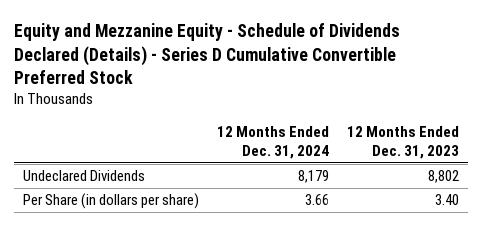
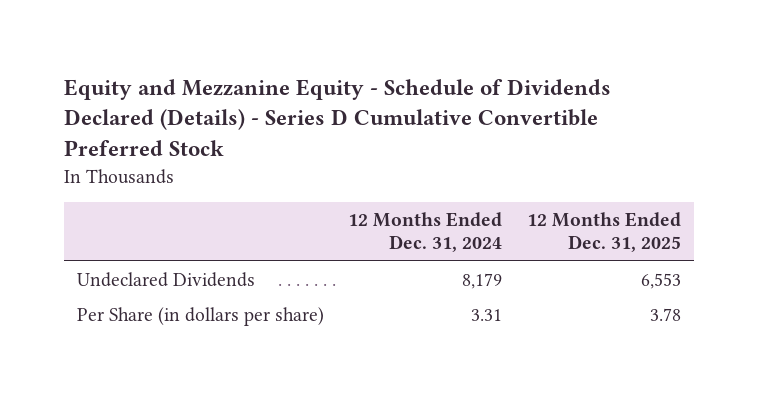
- | 12 Months Ended Dec. 31, 2024 | 12 Months Ended Dec. 31, 2023
+ | 12 Months Ended Dec. 31, 2024 | 12 Months Ended Dec. 31, 2025
- Per Share (in dollars per share) | 3.66 | 3.40
+ Per Share (in dollars per share) | 3.31 | 3.78

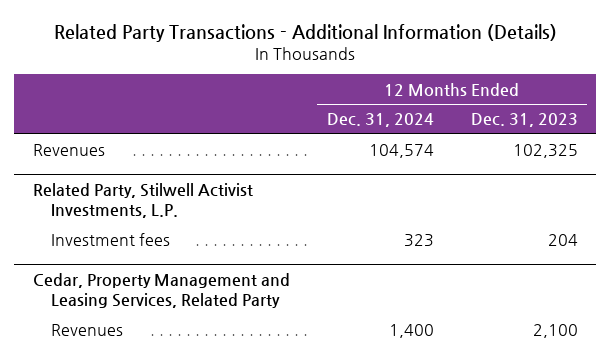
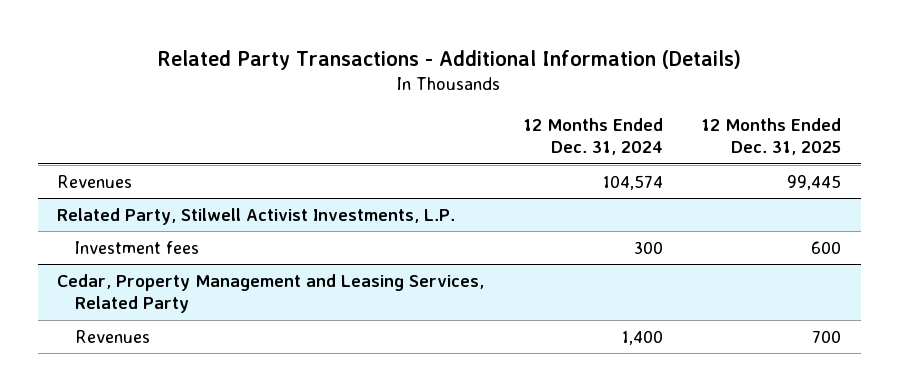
- | 12 Months Ended Dec. 31, 2024 | 12 Months Ended Dec. 31, 2023
+ | 12 Months Ended Dec. 31, 2024 | 12 Months Ended Dec. 31, 2025
@ Related Party, Stilwell Activist Investments, L.P.
- Investment fees | 323 | 204
+ Investment fees | 300 | 600

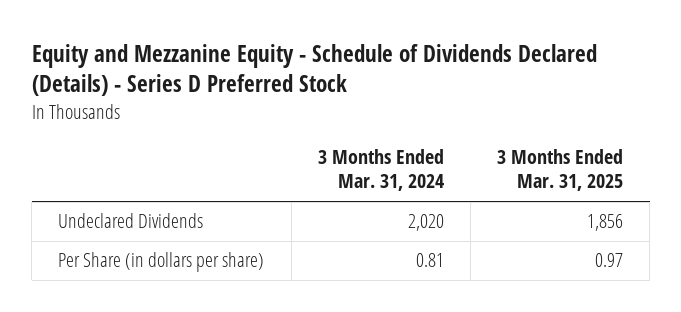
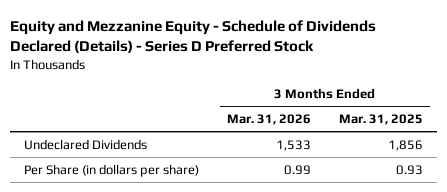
- | 3 Months Ended Mar. 31, 2024 | 3 Months Ended Mar. 31, 2025
+ | 3 Months Ended Mar. 31, 2026 | 3 Months Ended Mar. 31, 2025
- Per Share (in dollars per share) | 0.81 | 0.97
+ Per Share (in dollars per share) | 0.99 | 0.93

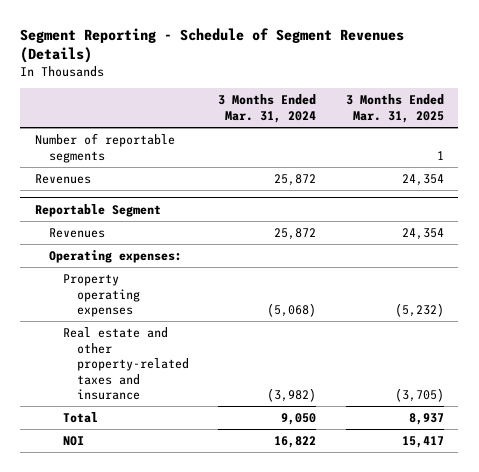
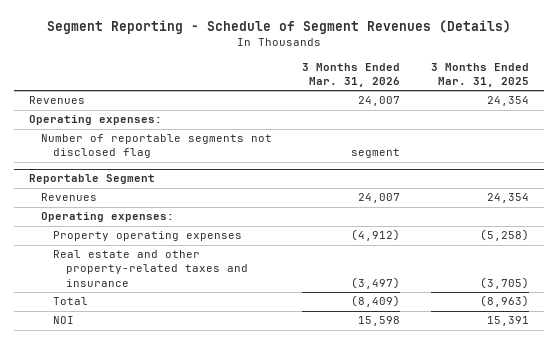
- | 3 Months Ended Mar. 31, 2024 | 3 Months Ended Mar. 31, 2025
+ | 3 Months Ended Mar. 31, 2026 | 3 Months Ended Mar. 31, 2025
- Number of reportable segments | | 1
+ Operating expenses:
+ Number of reportable segments not disclosed flag | segment |
@ Reportable Segment
- Property operating expenses | (5,068) | (5,232)
+ Property operating expenses | (4,912) | (5,258)
- Total | 9,050 | 8,937
- NOI | 16,822 | 15,417
+ Total | (8,409) | (8,963)
+ NOI | 15,598 | 15,391

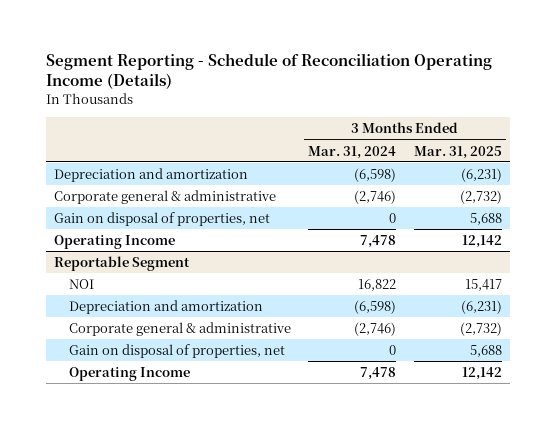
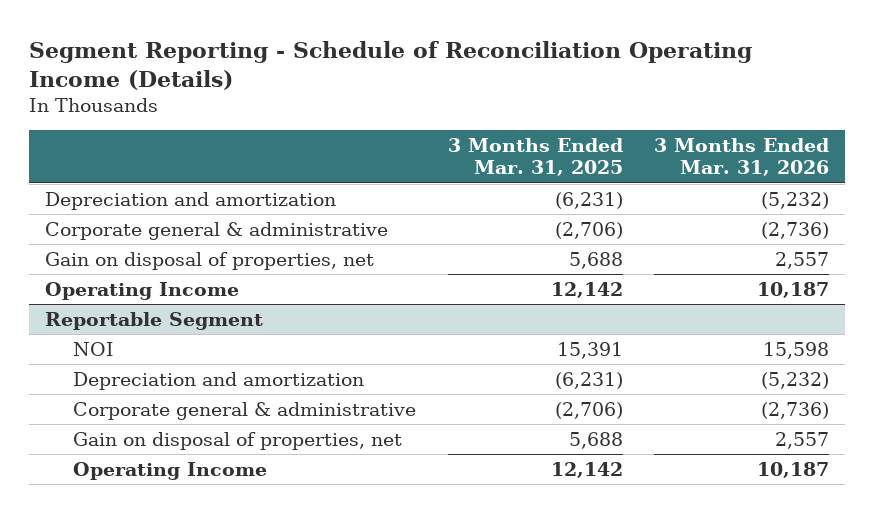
- | 3 Months Ended Mar. 31, 2024 | 3 Months Ended Mar. 31, 2025
+ | 3 Months Ended Mar. 31, 2025 | 3 Months Ended Mar. 31, 2026
- Corporate general & administrative | (2,746) | (2,732)
+ Corporate general & administrative | (2,706) | (2,736)
@ Reportable Segment
- NOI | 16,822 | 15,417
+ NOI | 15,391 | 15,598
- Corporate general & administrative | (2,746) | (2,732)
+ Corporate general & administrative | (2,706) | (2,736)

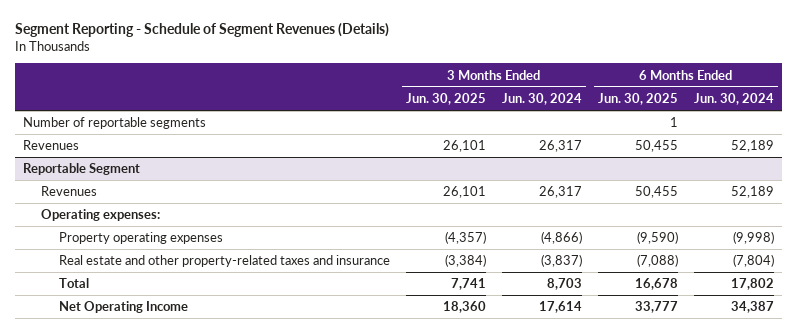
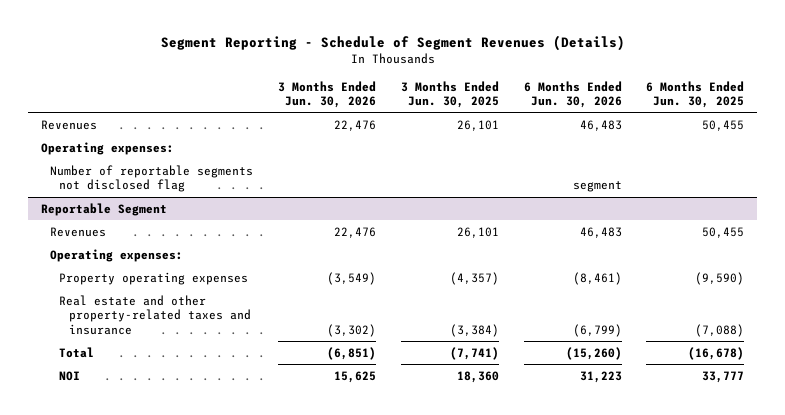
- | 3 Months Ended Jun. 30, 2025 | 3 Months Ended Jun. 30, 2024 | 6 Months Ended Jun. 30, 2025 | 6 Months Ended Jun. 30, 2024
+ | 3 Months Ended Jun. 30, 2026 | 3 Months Ended Jun. 30, 2025 | 6 Months Ended Jun. 30, 2026 | 6 Months Ended Jun. 30, 2025
- Number of reportable segments | | | 1 |
+ Operating expenses:
+ Number of reportable segments not disclosed flag | | | segment |
@ Reportable Segment
- Total | 7,741 | 8,703 | 16,678 | 17,802
- Net Operating Income | 18,360 | 17,614 | 33,777 | 34,387
+ Total | (6,851) | (7,741) | (15,260) | (16,678)
+ NOI | 15,625 | 18,360 | 31,223 | 33,777

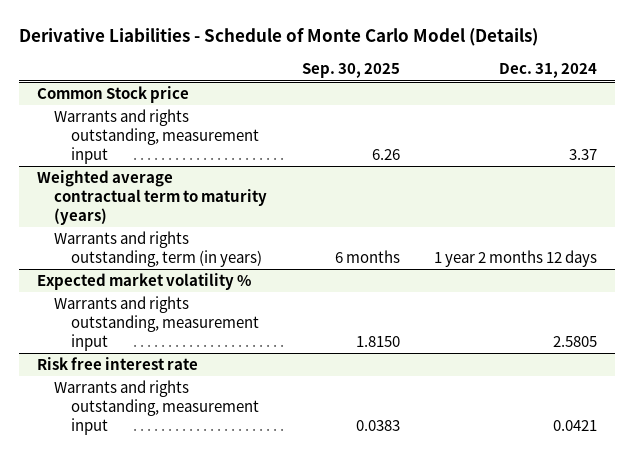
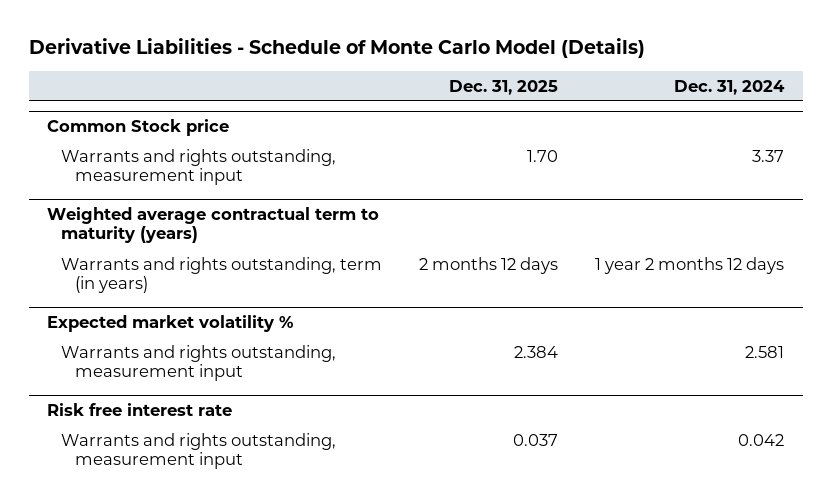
- | Sep. 30, 2025 | Dec. 31, 2024
+ | Dec. 31, 2025 | Dec. 31, 2024
@ Expected market volatility %
- Warrants and rights outstanding, measurement input | 1.8150 | 2.5805
+ Warrants and rights outstanding, measurement input | 2.384 | 2.581
@ Risk free interest rate
- Warrants and rights outstanding, measurement input | 0.0383 | 0.0421
+ Warrants and rights outstanding, measurement input | 0.037 | 0.042

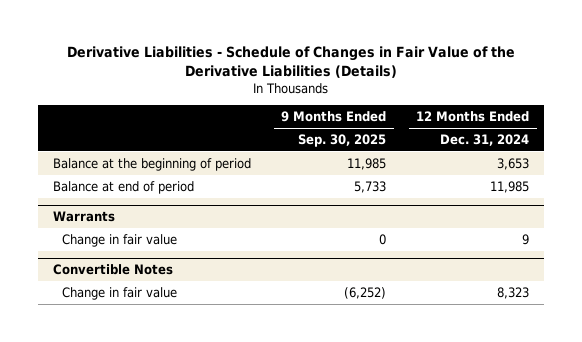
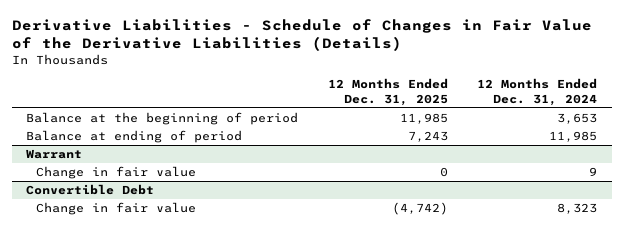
- | 9 Months Ended Sep. 30, 2025 | 12 Months Ended Dec. 31, 2024
+ | 12 Months Ended Dec. 31, 2025 | 12 Months Ended Dec. 31, 2024
- Balance at end of period | 5,733 | 11,985
- Warrants
+ Balance at ending of period | 7,243 | 11,985
+ Warrant
- Convertible Notes
+ Convertible Debt

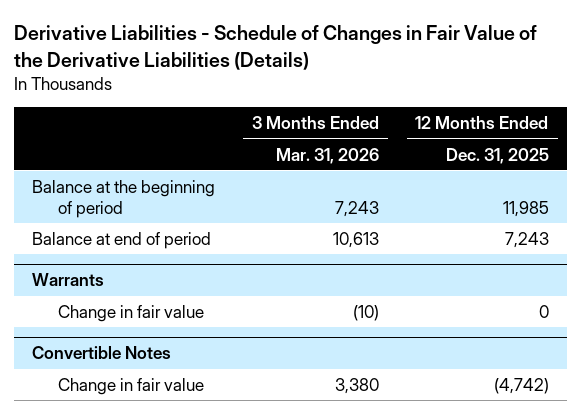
- | 12 Months Ended Dec. 31, 2025 | 12 Months Ended Dec. 31, 2024
+ | 3 Months Ended Mar. 31, 2026 | 12 Months Ended Dec. 31, 2025
- Balance at ending of period | 7,243 | 11,985
- Warrant
+ Balance at end of period | 10,613 | 7,243
+ Warrants
- Convertible Debt
+ Convertible Notes

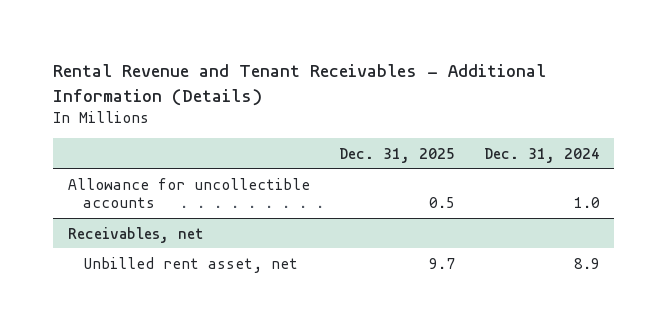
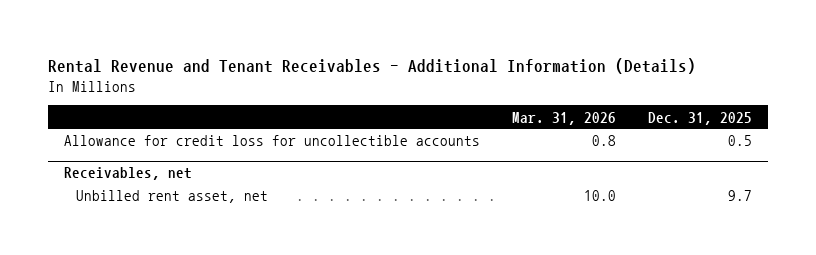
- | Dec. 31, 2025 | Dec. 31, 2024
+ | Mar. 31, 2026 | Dec. 31, 2025
- Allowance for uncollectible accounts | 0.5 | 1.0
+ Allowance for credit loss for uncollectible accounts | 0.8 | 0.5

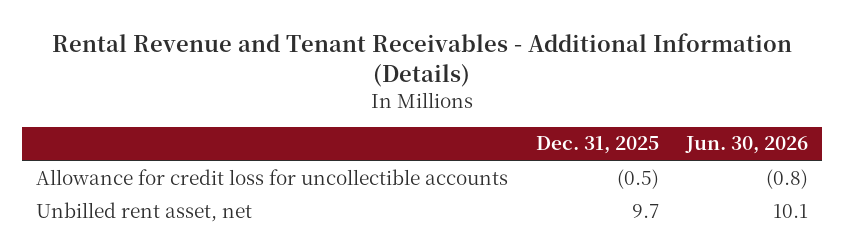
- | Mar. 31, 2026 | Dec. 31, 2025
+ | Dec. 31, 2025 | Jun. 30, 2026
- Allowance for credit loss for uncollectible accounts | 0.8 | 0.5
- Receivables, net
+ Allowance for credit loss for uncollectible accounts | (0.5) | (0.8)

